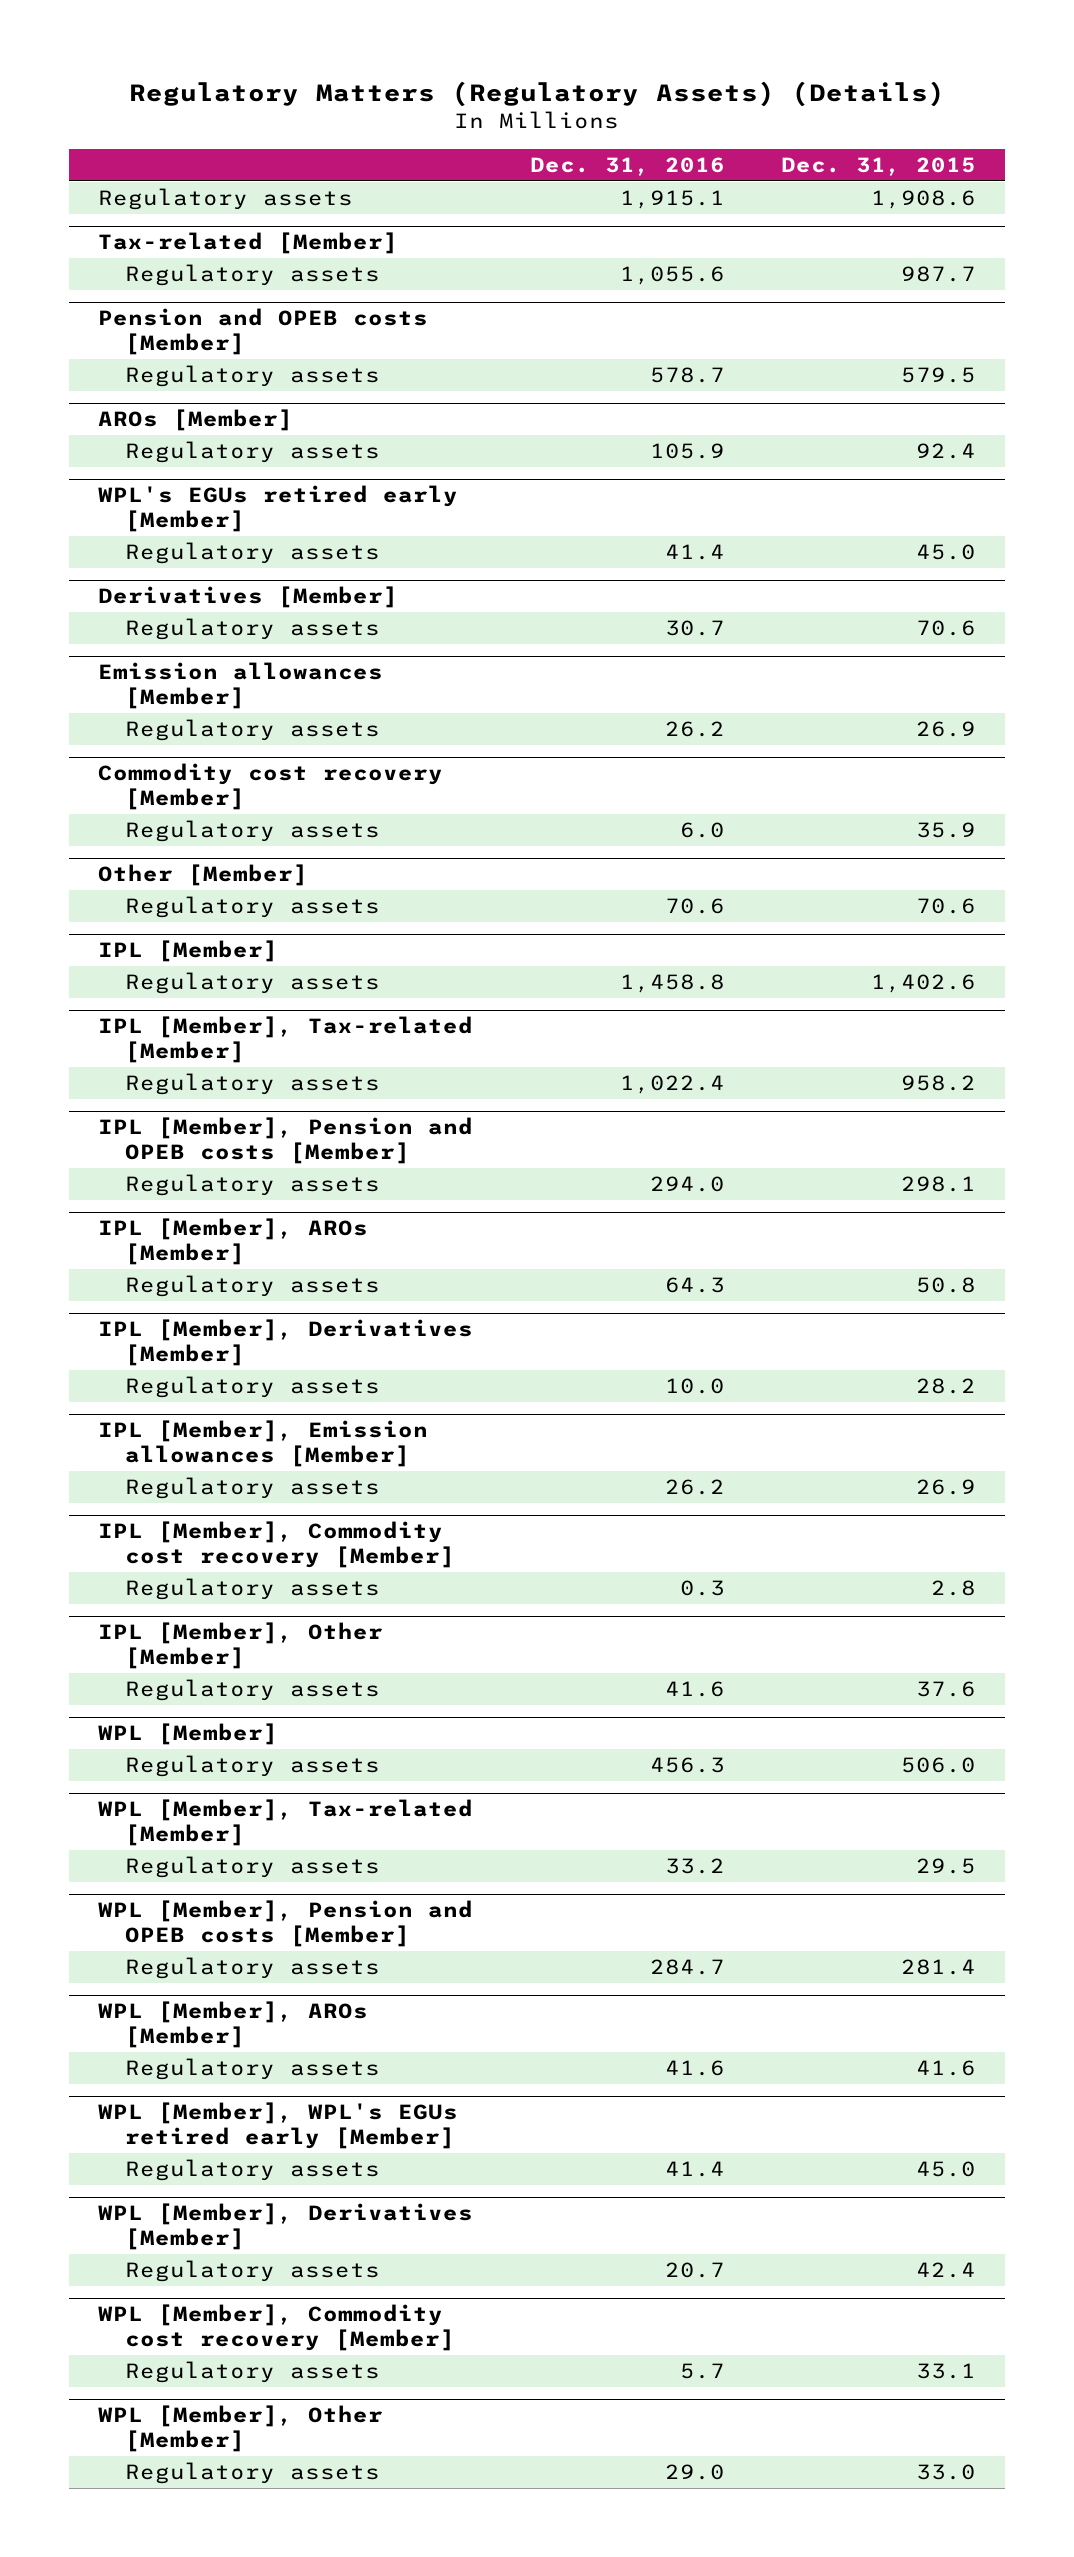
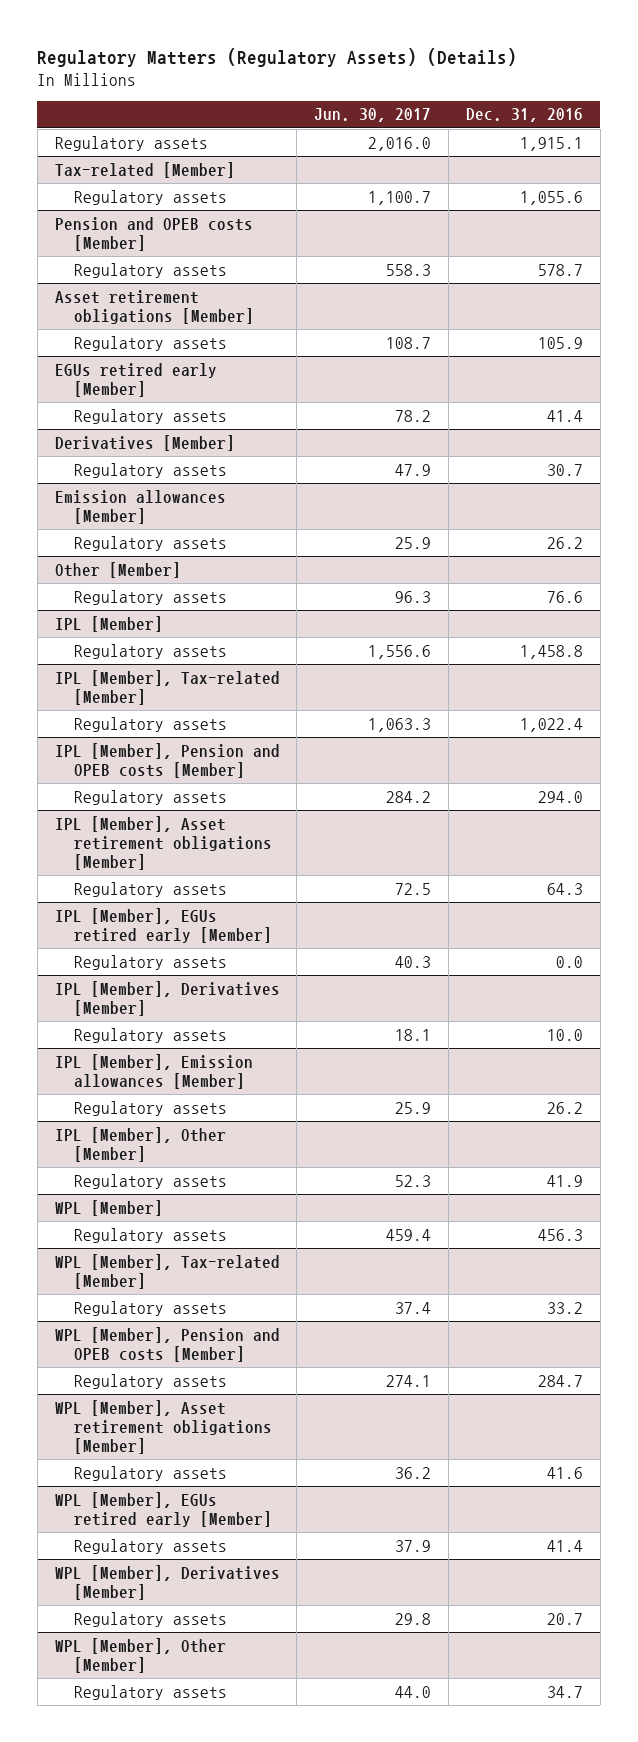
- | Dec. 31, 2016 | Dec. 31, 2015
+ | Jun. 30, 2017 | Dec. 31, 2016
- AROs [Member]
+ Asset retirement obligations [Member]
- WPL's EGUs retired early [Member]
+ EGUs retired early [Member]
- Commodity cost recovery [Member]
- Regulatory assets | 6.0 | 35.9
@ Other [Member]
- Regulatory assets | 70.6 | 70.6
+ Regulatory assets | 96.3 | 76.6
- IPL [Member], AROs [Member]
+ IPL [Member], Asset retirement obligations [Member]
+ IPL [Member], EGUs retired early [Member]
+ Regulatory assets | 40.3 | 0.0
- IPL [Member], Commodity cost recovery [Member]
- Regulatory assets | 0.3 | 2.8
@ IPL [Member], Other [Member]
- Regulatory assets | 41.6 | 37.6
+ Regulatory assets | 52.3 | 41.9
- WPL [Member], AROs [Member]
+ WPL [Member], Asset retirement obligations [Member]
- WPL [Member], WPL's EGUs retired early [Member]
+ WPL [Member], EGUs retired early [Member]
- WPL [Member], Commodity cost recovery [Member]
- Regulatory assets | 5.7 | 33.1
@ WPL [Member], Other [Member]
- Regulatory assets | 29.0 | 33.0
+ Regulatory assets | 44.0 | 34.7

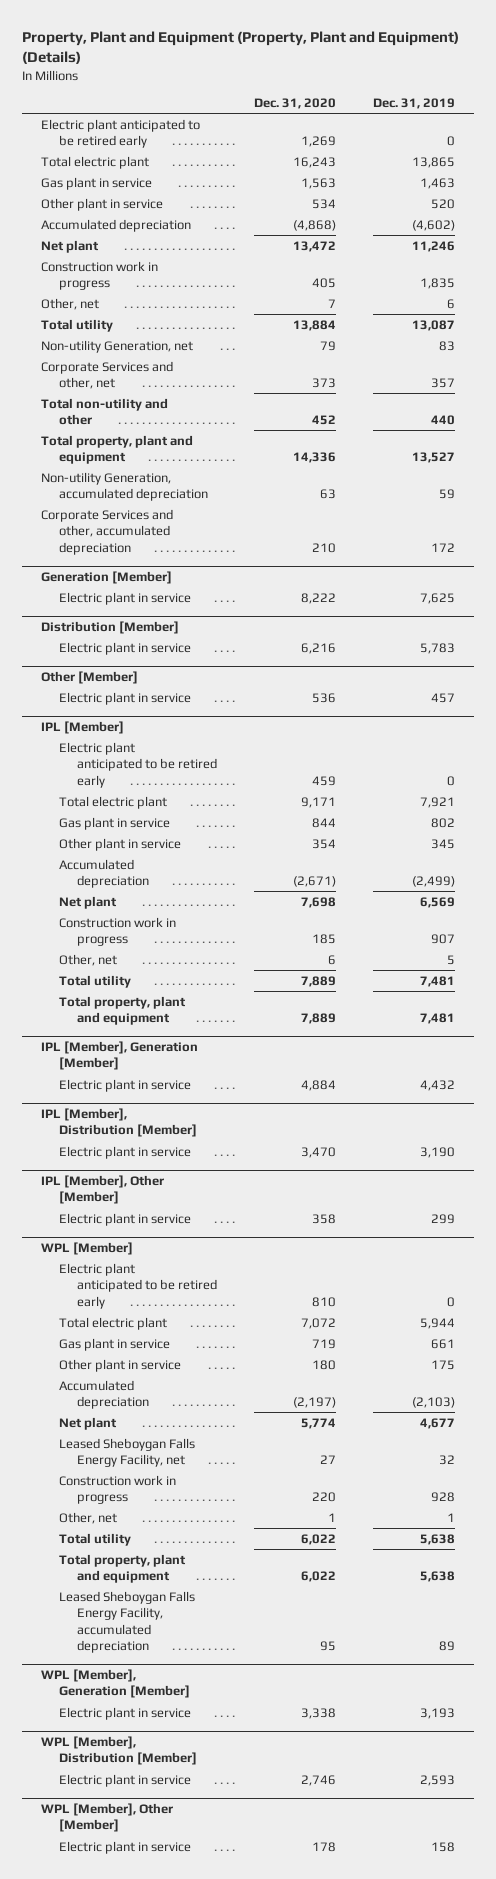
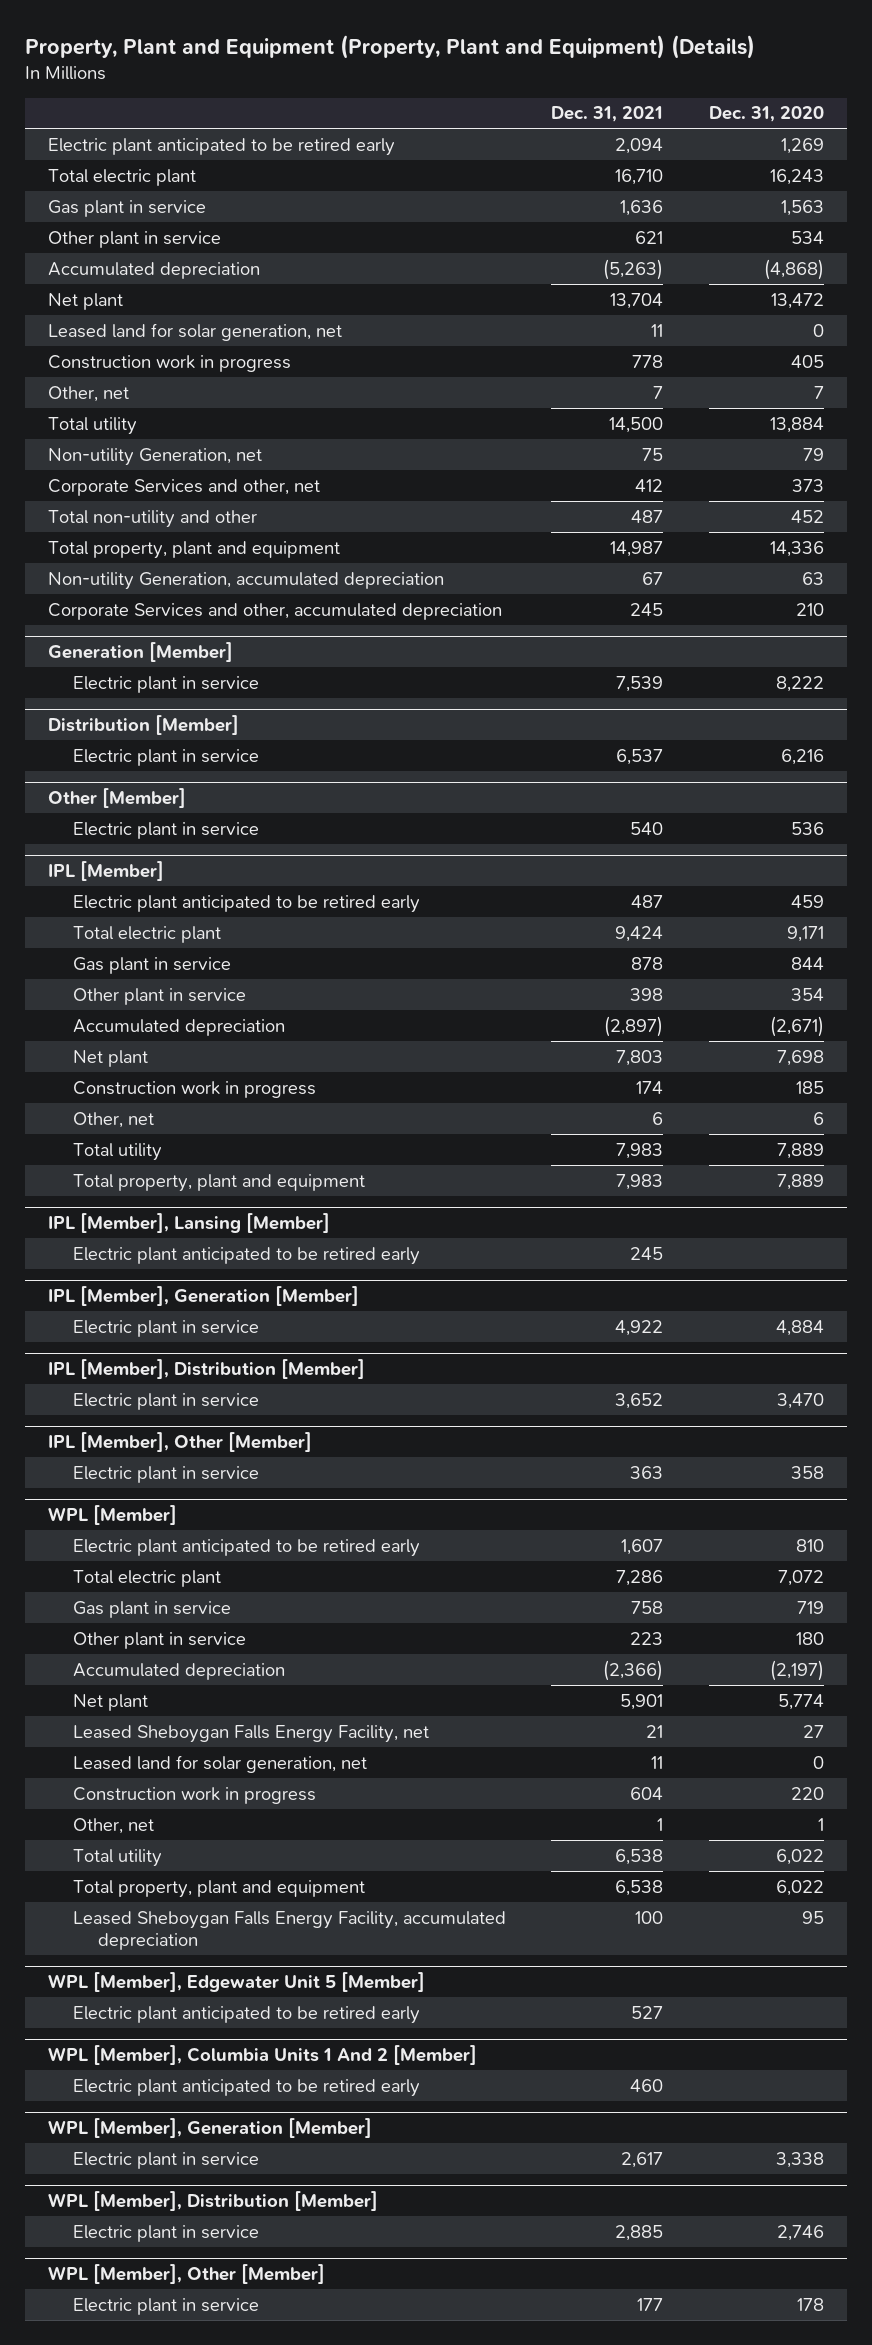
- | Dec. 31, 2020 | Dec. 31, 2019
+ | Dec. 31, 2021 | Dec. 31, 2020
+ Leased land for solar generation, net | 11 | 0
+ IPL [Member], Lansing [Member]
+ Electric plant anticipated to be retired early | 245 |
@ WPL [Member]
+ Leased land for solar generation, net | 11 | 0
+ WPL [Member], Edgewater Unit 5 [Member]
+ Electric plant anticipated to be retired early | 527 |
+ WPL [Member], Columbia Units 1 And 2 [Member]
+ Electric plant anticipated to be retired early | 460 |

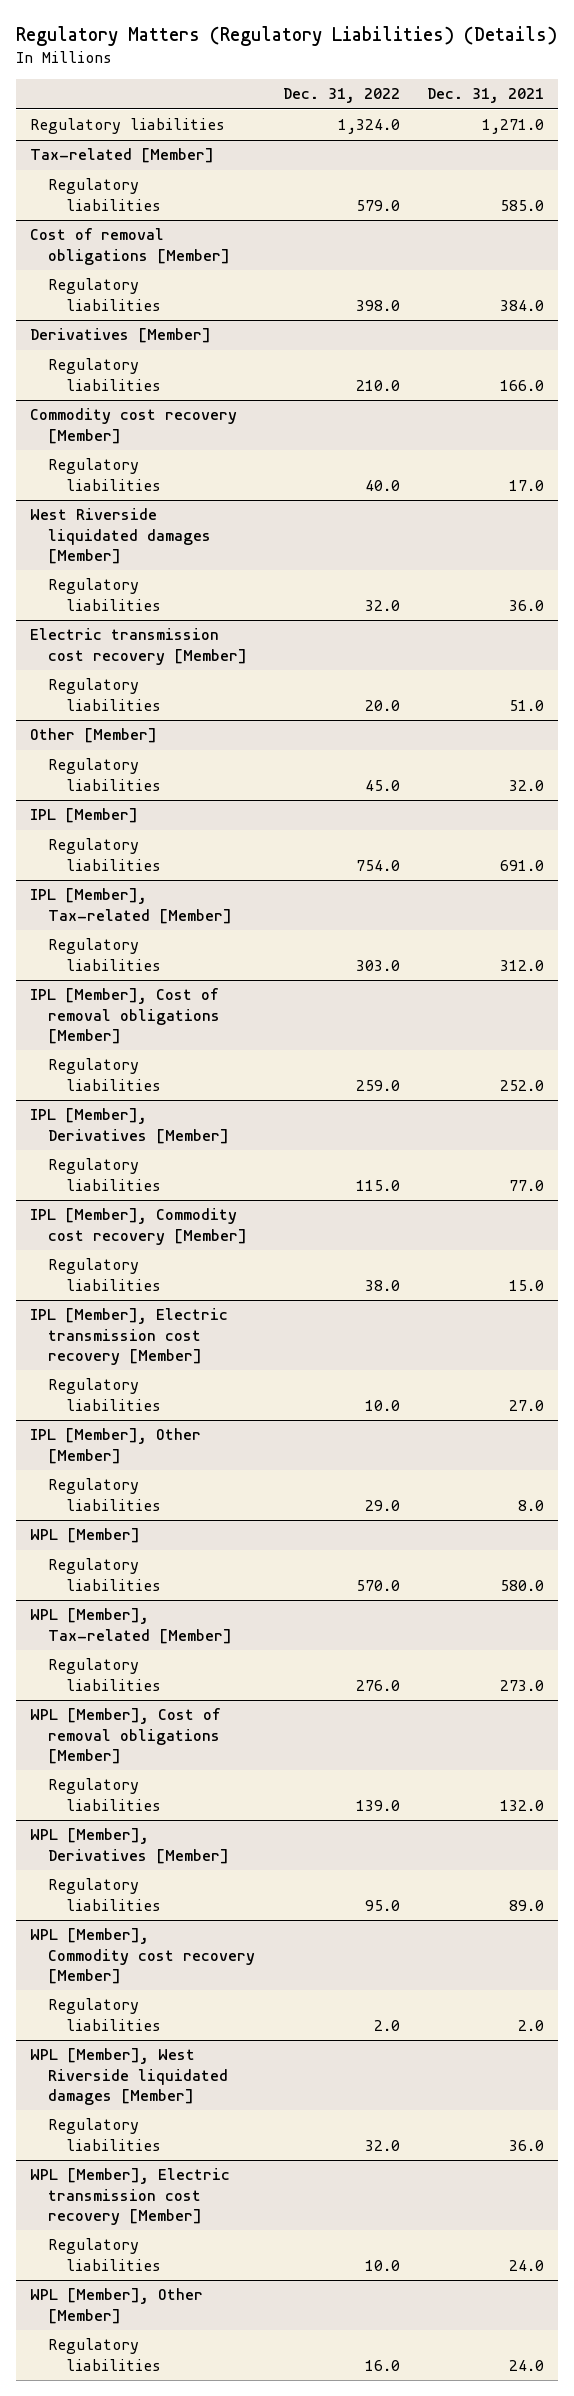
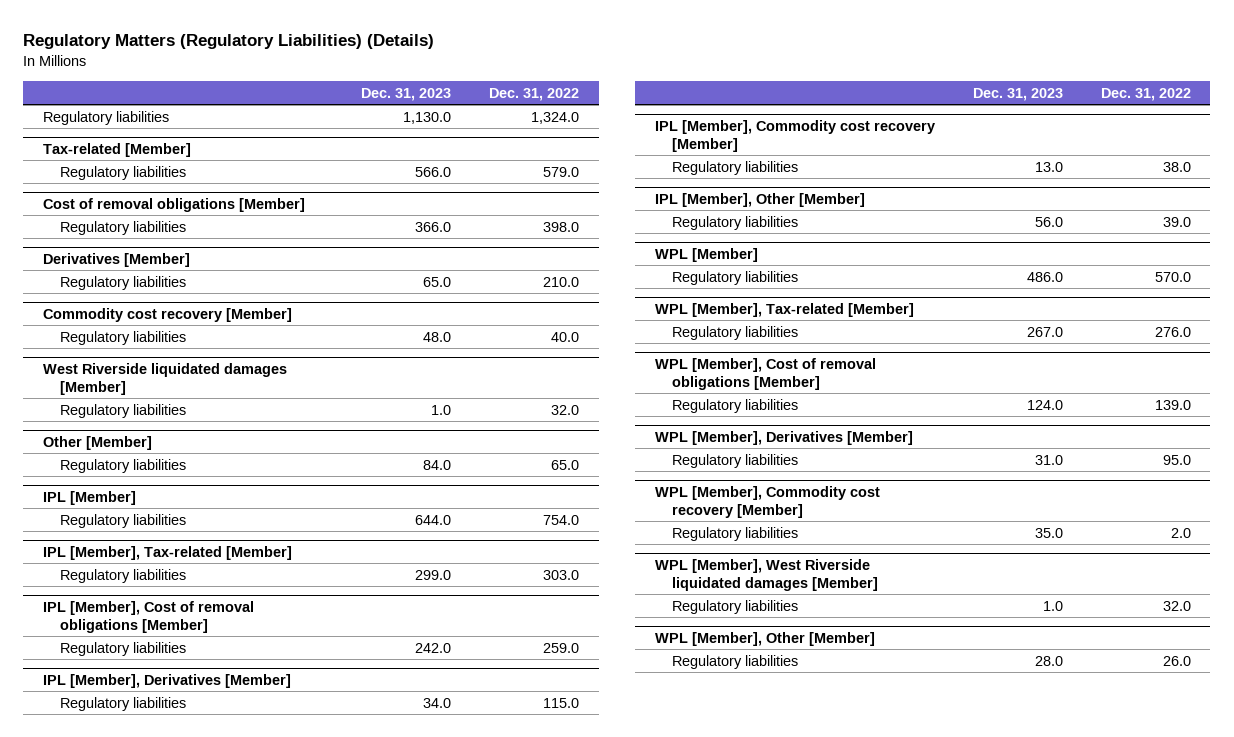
- | Dec. 31, 2022 | Dec. 31, 2021
+ | Dec. 31, 2023 | Dec. 31, 2022
- Electric transmission cost recovery [Member]
- Regulatory liabilities | 20.0 | 51.0
@ Other [Member]
- Regulatory liabilities | 45.0 | 32.0
+ Regulatory liabilities | 84.0 | 65.0
- IPL [Member], Electric transmission cost recovery [Member]
- Regulatory liabilities | 10.0 | 27.0
@ IPL [Member], Other [Member]
- Regulatory liabilities | 29.0 | 8.0
+ Regulatory liabilities | 56.0 | 39.0
- WPL [Member], Electric transmission cost recovery [Member]
- Regulatory liabilities | 10.0 | 24.0
@ WPL [Member], Other [Member]
- Regulatory liabilities | 16.0 | 24.0
+ Regulatory liabilities | 28.0 | 26.0

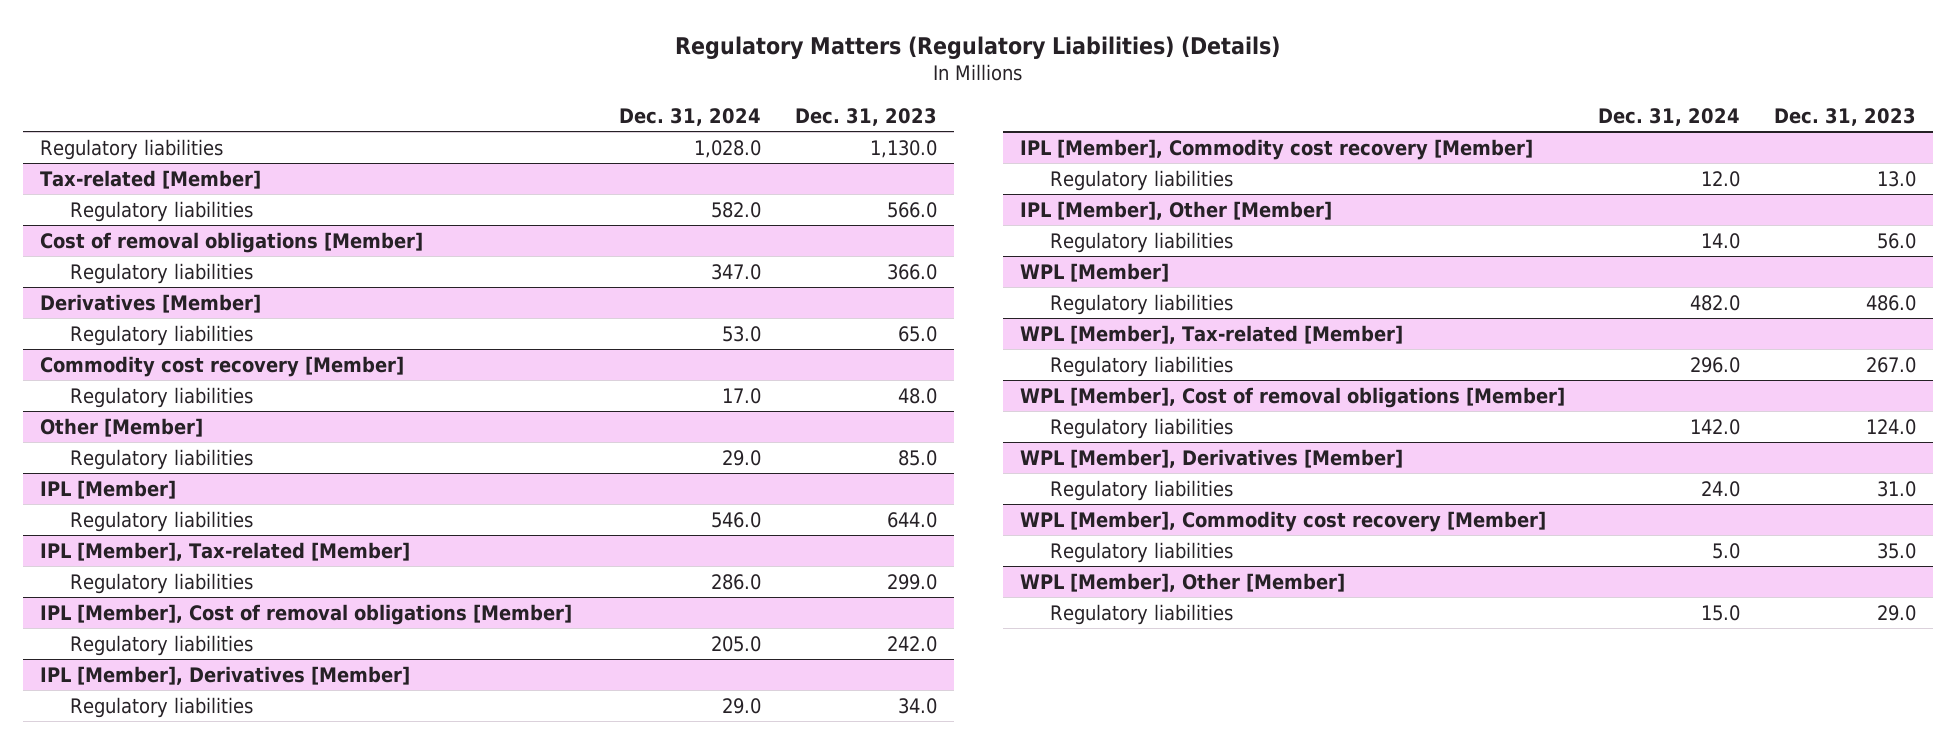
- | Dec. 31, 2023 | Dec. 31, 2022
+ | Dec. 31, 2024 | Dec. 31, 2023
- West Riverside liquidated damages [Member]
- Regulatory liabilities | 1.0 | 32.0
@ Other [Member]
- Regulatory liabilities | 84.0 | 65.0
+ Regulatory liabilities | 29.0 | 85.0
- WPL [Member], West Riverside liquidated damages [Member]
- Regulatory liabilities | 1.0 | 32.0
@ WPL [Member], Other [Member]
- Regulatory liabilities | 28.0 | 26.0
+ Regulatory liabilities | 15.0 | 29.0

